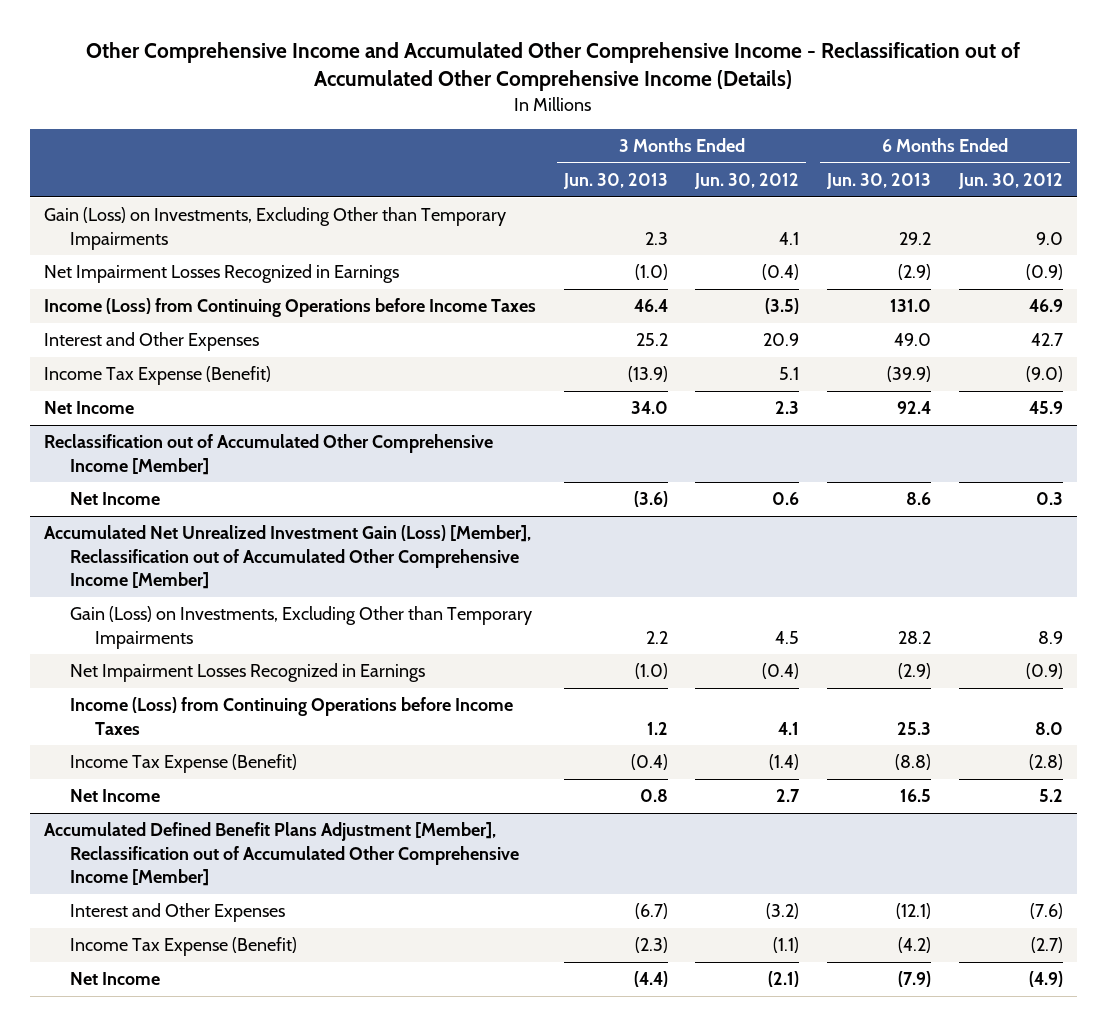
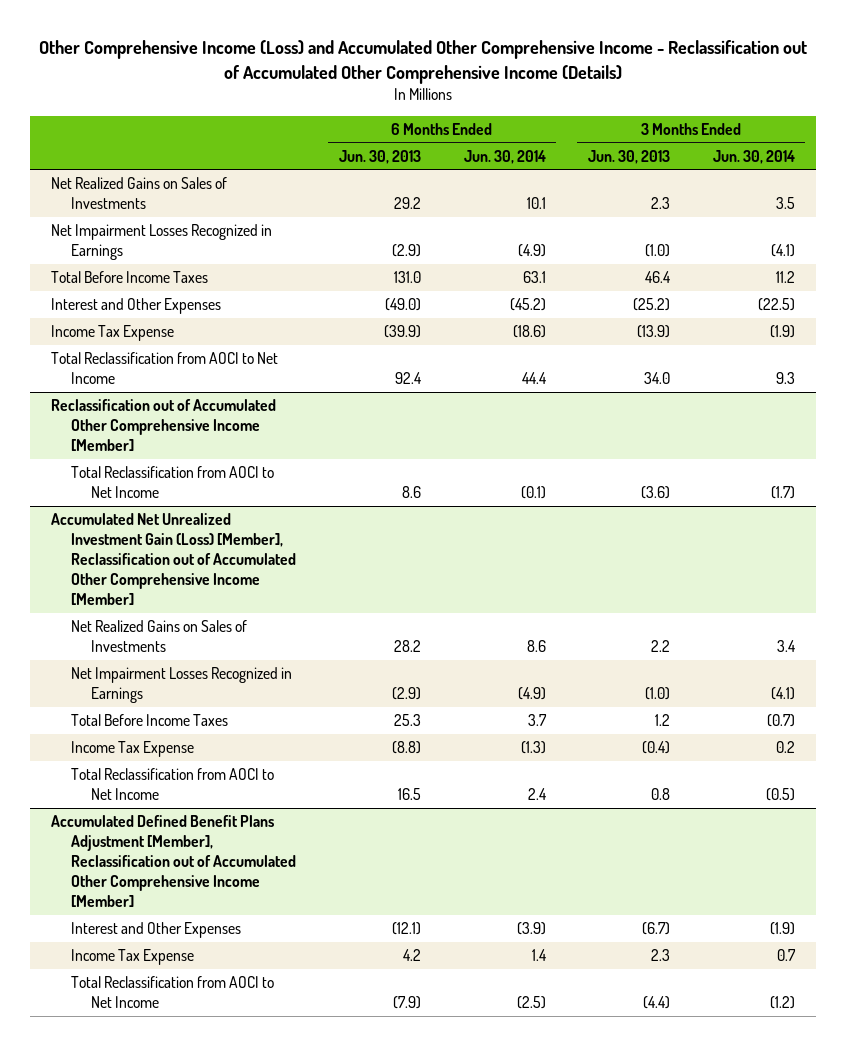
- Other Comprehensive Income and Accumulated Other Comprehensive Income - Reclassification out of Accumulated Other Comprehensive Income (Details)
+ Other Comprehensive Income (Loss) and Accumulated Other Comprehensive Income - Reclassification out of Accumulated Other Comprehensive Income (Details)
- | 3 Months Ended Jun. 30, 2013 | 3 Months Ended Jun. 30, 2012 | 6 Months Ended Jun. 30, 2013 | 6 Months Ended Jun. 30, 2012
+ | 6 Months Ended Jun. 30, 2013 | 6 Months Ended Jun. 30, 2014 | 3 Months Ended Jun. 30, 2013 | 3 Months Ended Jun. 30, 2014
- Gain (Loss) on Investments, Excluding Other than Temporary Impairments | 2.3 | 4.1 | 29.2 | 9.0
+ Net Realized Gains on Sales of Investments | 29.2 | 10.1 | 2.3 | 3.5
- Income (Loss) from Continuing Operations before Income Taxes | 46.4 | (3.5) | 131.0 | 46.9
- Interest and Other Expenses | 25.2 | 20.9 | 49.0 | 42.7
- Income Tax Expense (Benefit) | (13.9) | 5.1 | (39.9) | (9.0)
- Net Income | 34.0 | 2.3 | 92.4 | 45.9
+ Total Before Income Taxes | 131.0 | 63.1 | 46.4 | 11.2
+ Interest and Other Expenses | (49.0) | (45.2) | (25.2) | (22.5)
+ Income Tax Expense | (39.9) | (18.6) | (13.9) | (1.9)
+ Total Reclassification from AOCI to Net Income | 92.4 | 44.4 | 34.0 | 9.3
@ Reclassification out of Accumulated Other Comprehensive Income [Member]
- Net Income | (3.6) | 0.6 | 8.6 | 0.3
+ Total Reclassification from AOCI to Net Income | 8.6 | (0.1) | (3.6) | (1.7)
@ Accumulated Net Unrealized Investment Gain (Loss) [Member], Reclassification out of Accumulated Other Comprehensive Income [Member]
- Gain (Loss) on Investments, Excluding Other than Temporary Impairments | 2.2 | 4.5 | 28.2 | 8.9
+ Net Realized Gains on Sales of Investments | 28.2 | 8.6 | 2.2 | 3.4
- Income (Loss) from Continuing Operations before Income Taxes | 1.2 | 4.1 | 25.3 | 8.0
- Income Tax Expense (Benefit) | (0.4) | (1.4) | (8.8) | (2.8)
- Net Income | 0.8 | 2.7 | 16.5 | 5.2
+ Total Before Income Taxes | 25.3 | 3.7 | 1.2 | (0.7)
+ Income Tax Expense | (8.8) | (1.3) | (0.4) | 0.2
+ Total Reclassification from AOCI to Net Income | 16.5 | 2.4 | 0.8 | (0.5)
@ Accumulated Defined Benefit Plans Adjustment [Member], Reclassification out of Accumulated Other Comprehensive Income [Member]
- Income Tax Expense (Benefit) | (2.3) | (1.1) | (4.2) | (2.7)
- Net Income | (4.4) | (2.1) | (7.9) | (4.9)
+ Income Tax Expense | 4.2 | 1.4 | 2.3 | 0.7
+ Total Reclassification from AOCI to Net Income | (7.9) | (2.5) | (4.4) | (1.2)

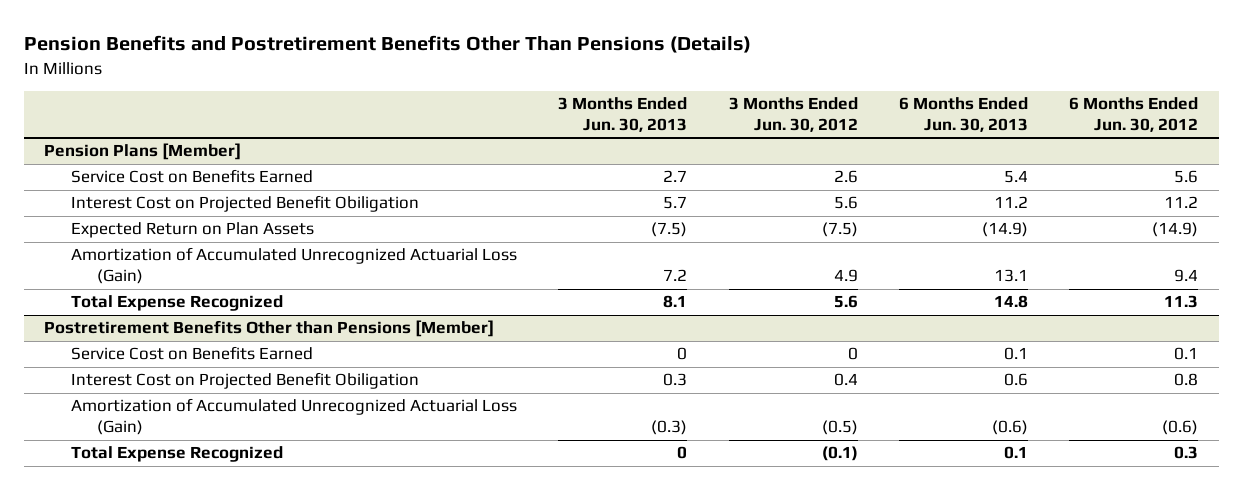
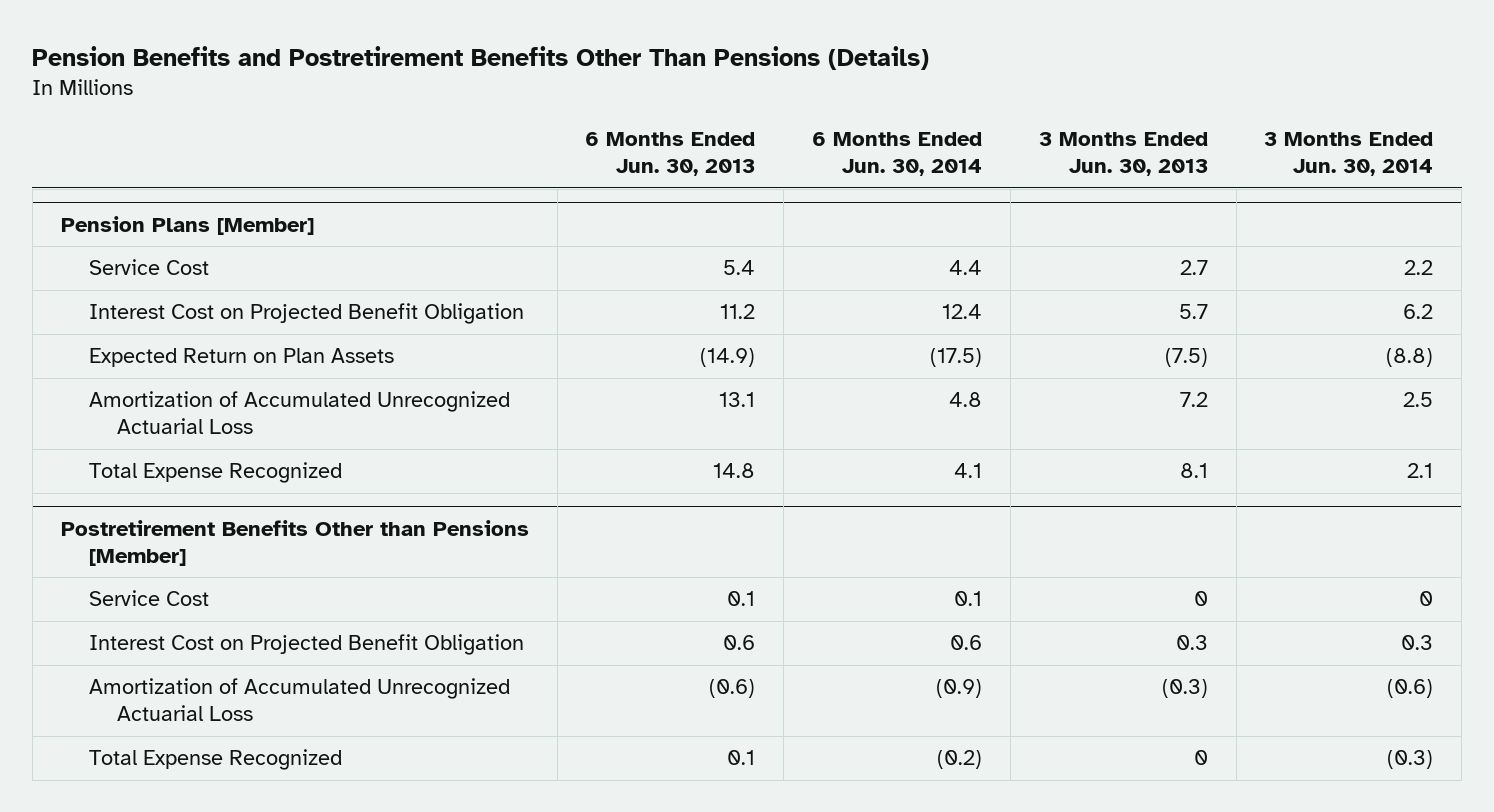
- | 3 Months Ended Jun. 30, 2013 | 3 Months Ended Jun. 30, 2012 | 6 Months Ended Jun. 30, 2013 | 6 Months Ended Jun. 30, 2012
+ | 6 Months Ended Jun. 30, 2013 | 6 Months Ended Jun. 30, 2014 | 3 Months Ended Jun. 30, 2013 | 3 Months Ended Jun. 30, 2014
@ Pension Plans [Member]
- Service Cost on Benefits Earned | 2.7 | 2.6 | 5.4 | 5.6
- Interest Cost on Projected Benefit Obiligation | 5.7 | 5.6 | 11.2 | 11.2
+ Service Cost | 5.4 | 4.4 | 2.7 | 2.2
+ Interest Cost on Projected Benefit Obligation | 11.2 | 12.4 | 5.7 | 6.2
- Amortization of Accumulated Unrecognized Actuarial Loss (Gain) | 7.2 | 4.9 | 13.1 | 9.4
+ Amortization of Accumulated Unrecognized Actuarial Loss | 13.1 | 4.8 | 7.2 | 2.5
@ Postretirement Benefits Other than Pensions [Member]
- Service Cost on Benefits Earned | 0 | 0 | 0.1 | 0.1
- Interest Cost on Projected Benefit Obiligation | 0.3 | 0.4 | 0.6 | 0.8
- Amortization of Accumulated Unrecognized Actuarial Loss (Gain) | (0.3) | (0.5) | (0.6) | (0.6)
+ Service Cost | 0.1 | 0.1 | 0 | 0
+ Interest Cost on Projected Benefit Obligation | 0.6 | 0.6 | 0.3 | 0.3
+ Amortization of Accumulated Unrecognized Actuarial Loss | (0.6) | (0.9) | (0.3) | (0.6)

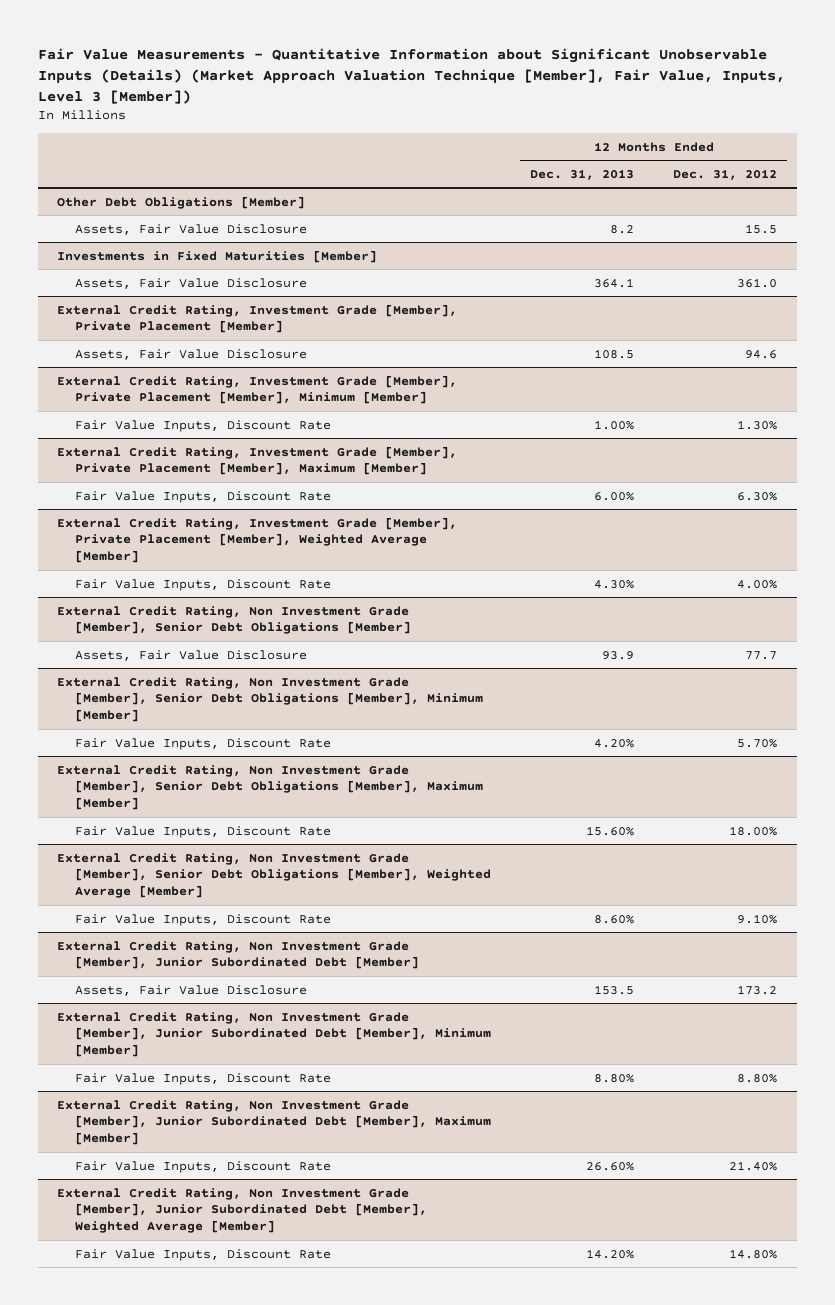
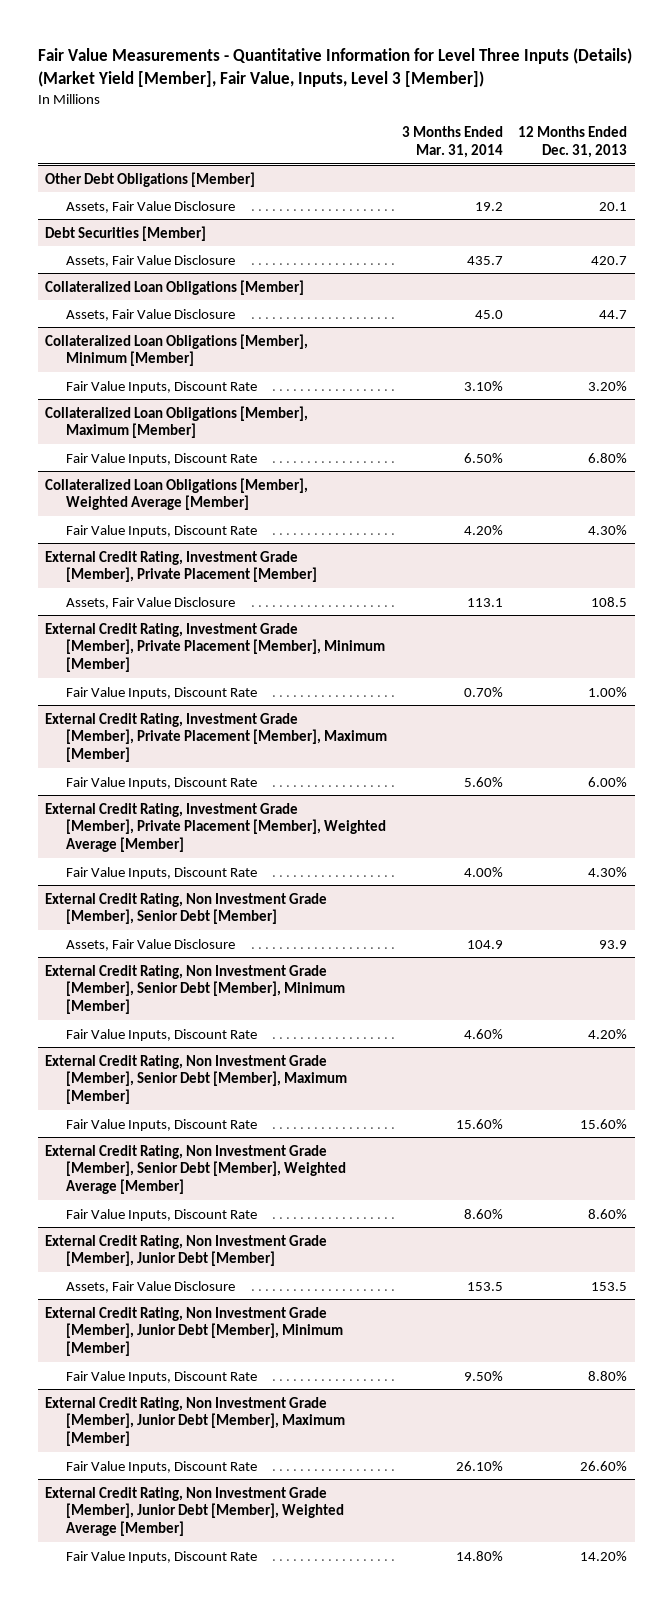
- Fair Value Measurements - Quantitative Information about Significant Unobservable Inputs (Details) (Market Approach Valuation Technique [Member], Fair Value, Inputs, Level 3 [Member])
+ Fair Value Measurements - Quantitative Information for Level Three Inputs (Details) (Market Yield [Member], Fair Value, Inputs, Level 3 [Member])
- | 12 Months Ended Dec. 31, 2013 | 12 Months Ended Dec. 31, 2012
+ | 3 Months Ended Mar. 31, 2014 | 12 Months Ended Dec. 31, 2013
@ Other Debt Obligations [Member]
- Assets, Fair Value Disclosure | 8.2 | 15.5
- Investments in Fixed Maturities [Member]
- Assets, Fair Value Disclosure | 364.1 | 361.0
@ Other Debt Obligations [Member]
+ Assets, Fair Value Disclosure | 19.2 | 20.1
+ Debt Securities [Member]
+ Assets, Fair Value Disclosure | 435.7 | 420.7
+ Collateralized Loan Obligations [Member]
+ Assets, Fair Value Disclosure | 45.0 | 44.7
+ Collateralized Loan Obligations [Member], Minimum [Member]
+ Fair Value Inputs, Discount Rate | 3.10% | 3.20%
+ Collateralized Loan Obligations [Member], Maximum [Member]
+ Fair Value Inputs, Discount Rate | 6.50% | 6.80%
+ Collateralized Loan Obligations [Member], Weighted Average [Member]
+ Fair Value Inputs, Discount Rate | 4.20% | 4.30%
- External Credit Rating, Non Investment Grade [Member], Senior Debt Obligations [Member]
+ External Credit Rating, Non Investment Grade [Member], Senior Debt [Member]
- External Credit Rating, Non Investment Grade [Member], Senior Debt Obligations [Member], Minimum [Member]
+ External Credit Rating, Non Investment Grade [Member], Senior Debt [Member], Minimum [Member]
- External Credit Rating, Non Investment Grade [Member], Senior Debt Obligations [Member], Maximum [Member]
+ External Credit Rating, Non Investment Grade [Member], Senior Debt [Member], Maximum [Member]
- External Credit Rating, Non Investment Grade [Member], Senior Debt Obligations [Member], Weighted Average [Member]
+ External Credit Rating, Non Investment Grade [Member], Senior Debt [Member], Weighted Average [Member]
- External Credit Rating, Non Investment Grade [Member], Junior Subordinated Debt [Member]
+ External Credit Rating, Non Investment Grade [Member], Junior Debt [Member]
- External Credit Rating, Non Investment Grade [Member], Junior Subordinated Debt [Member], Minimum [Member]
+ External Credit Rating, Non Investment Grade [Member], Junior Debt [Member], Minimum [Member]
- External Credit Rating, Non Investment Grade [Member], Junior Subordinated Debt [Member], Maximum [Member]
+ External Credit Rating, Non Investment Grade [Member], Junior Debt [Member], Maximum [Member]
- External Credit Rating, Non Investment Grade [Member], Junior Subordinated Debt [Member], Weighted Average [Member]
+ External Credit Rating, Non Investment Grade [Member], Junior Debt [Member], Weighted Average [Member]

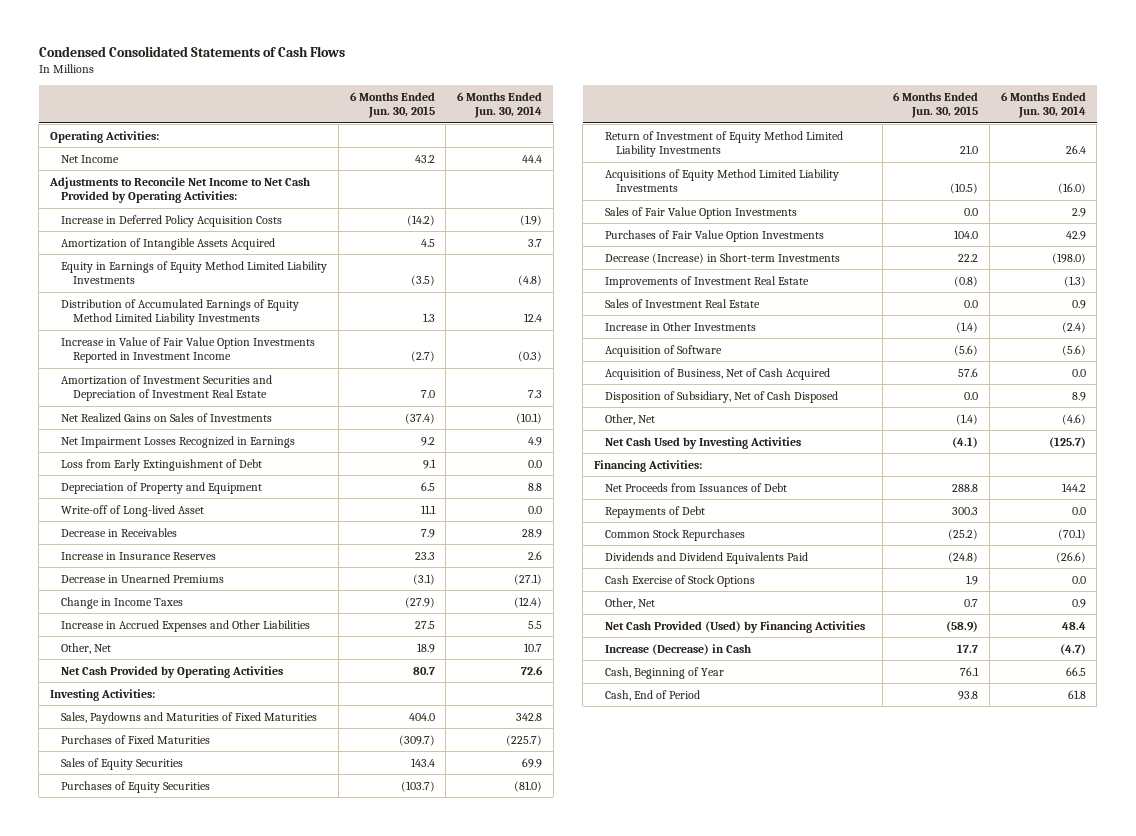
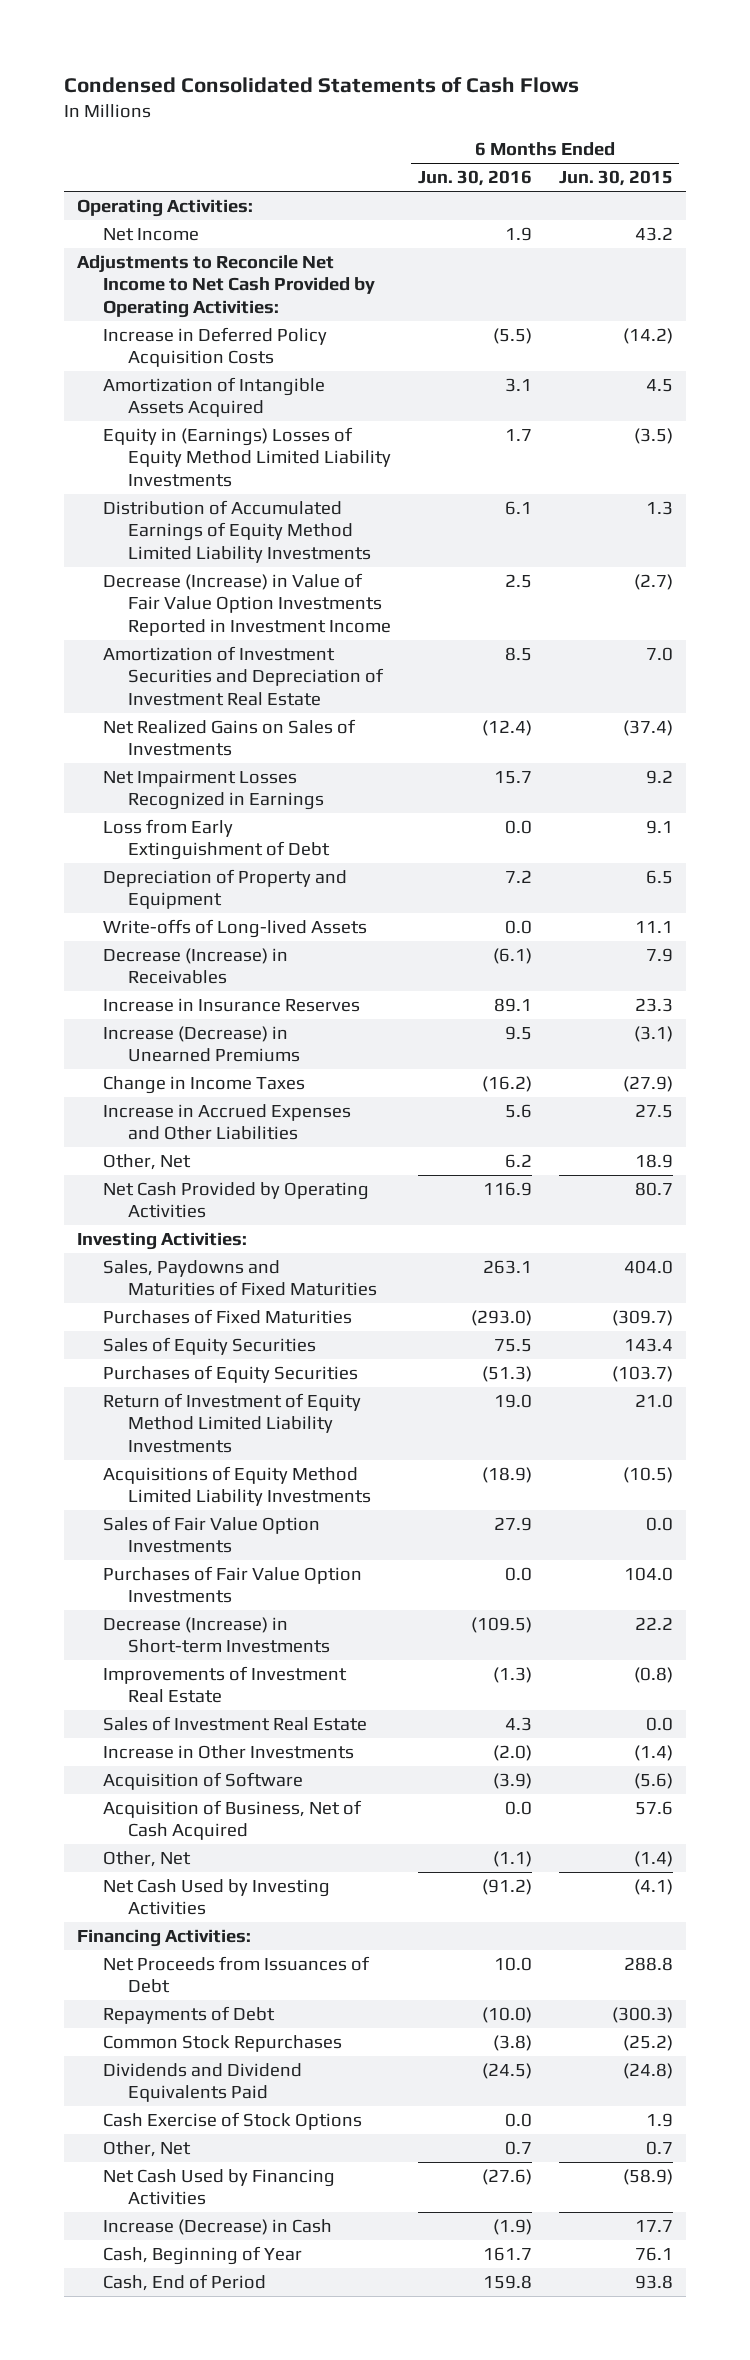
- | 6 Months Ended Jun. 30, 2015 | 6 Months Ended Jun. 30, 2014
+ | 6 Months Ended Jun. 30, 2016 | 6 Months Ended Jun. 30, 2015
- Equity in Earnings of Equity Method Limited Liability Investments | (3.5) | (4.8)
+ Equity in (Earnings) Losses of Equity Method Limited Liability Investments | 1.7 | (3.5)
- Increase in Value of Fair Value Option Investments Reported in Investment Income | (2.7) | (0.3)
+ Decrease (Increase) in Value of Fair Value Option Investments Reported in Investment Income | 2.5 | (2.7)
- Write-off of Long-lived Asset | 11.1 | 0.0
- Decrease in Receivables | 7.9 | 28.9
+ Write-offs of Long-lived Assets | 0.0 | 11.1
+ Decrease (Increase) in Receivables | (6.1) | 7.9
- Decrease in Unearned Premiums | (3.1) | (27.1)
+ Increase (Decrease) in Unearned Premiums | 9.5 | (3.1)
- Disposition of Subsidiary, Net of Cash Disposed | 0.0 | 8.9
- Repayments of Debt | 300.3 | 0.0
+ Repayments of Debt | (10.0) | (300.3)
- Net Cash Provided (Used) by Financing Activities | (58.9) | 48.4
+ Net Cash Used by Financing Activities | (27.6) | (58.9)

